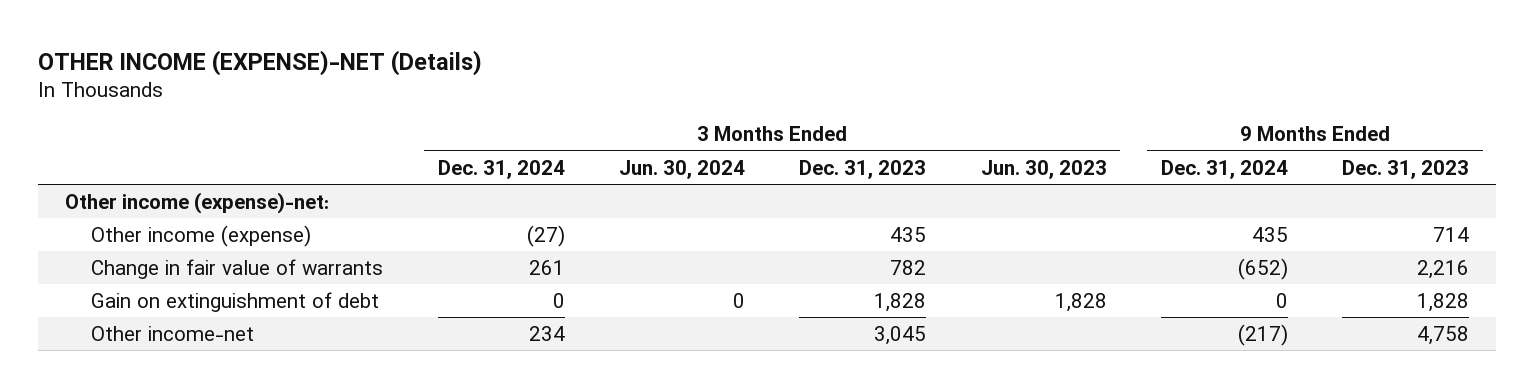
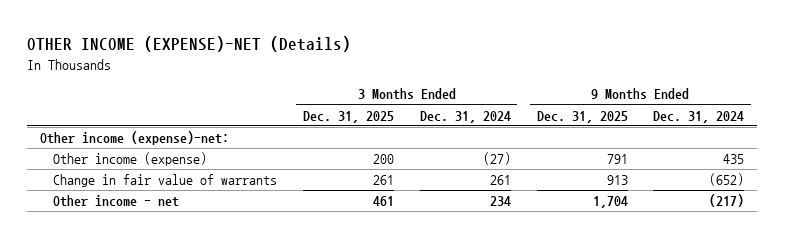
- | 3 Months Ended Dec. 31, 2024 | 3 Months Ended Jun. 30, 2024 | 3 Months Ended Dec. 31, 2023 | 3 Months Ended Jun. 30, 2023 | 9 Months Ended Dec. 31, 2024 | 9 Months Ended Dec. 31, 2023
+ | 3 Months Ended Dec. 31, 2025 | 3 Months Ended Dec. 31, 2024 | 9 Months Ended Dec. 31, 2025 | 9 Months Ended Dec. 31, 2024
- Gain on extinguishment of debt | 0 | 0 | 1,828 | 1,828 | 0 | 1,828
- Other income-net | 234 | | 3,045 | | (217) | 4,758
+ Other income - net | 461 | 234 | 1,704 | (217)

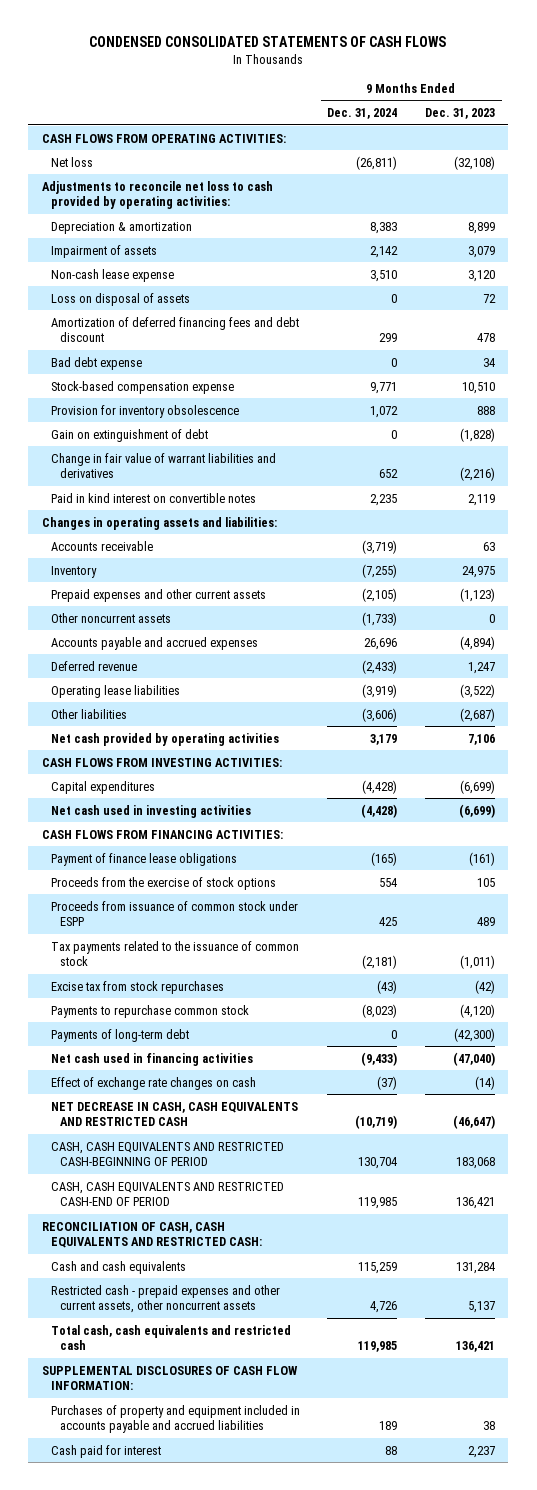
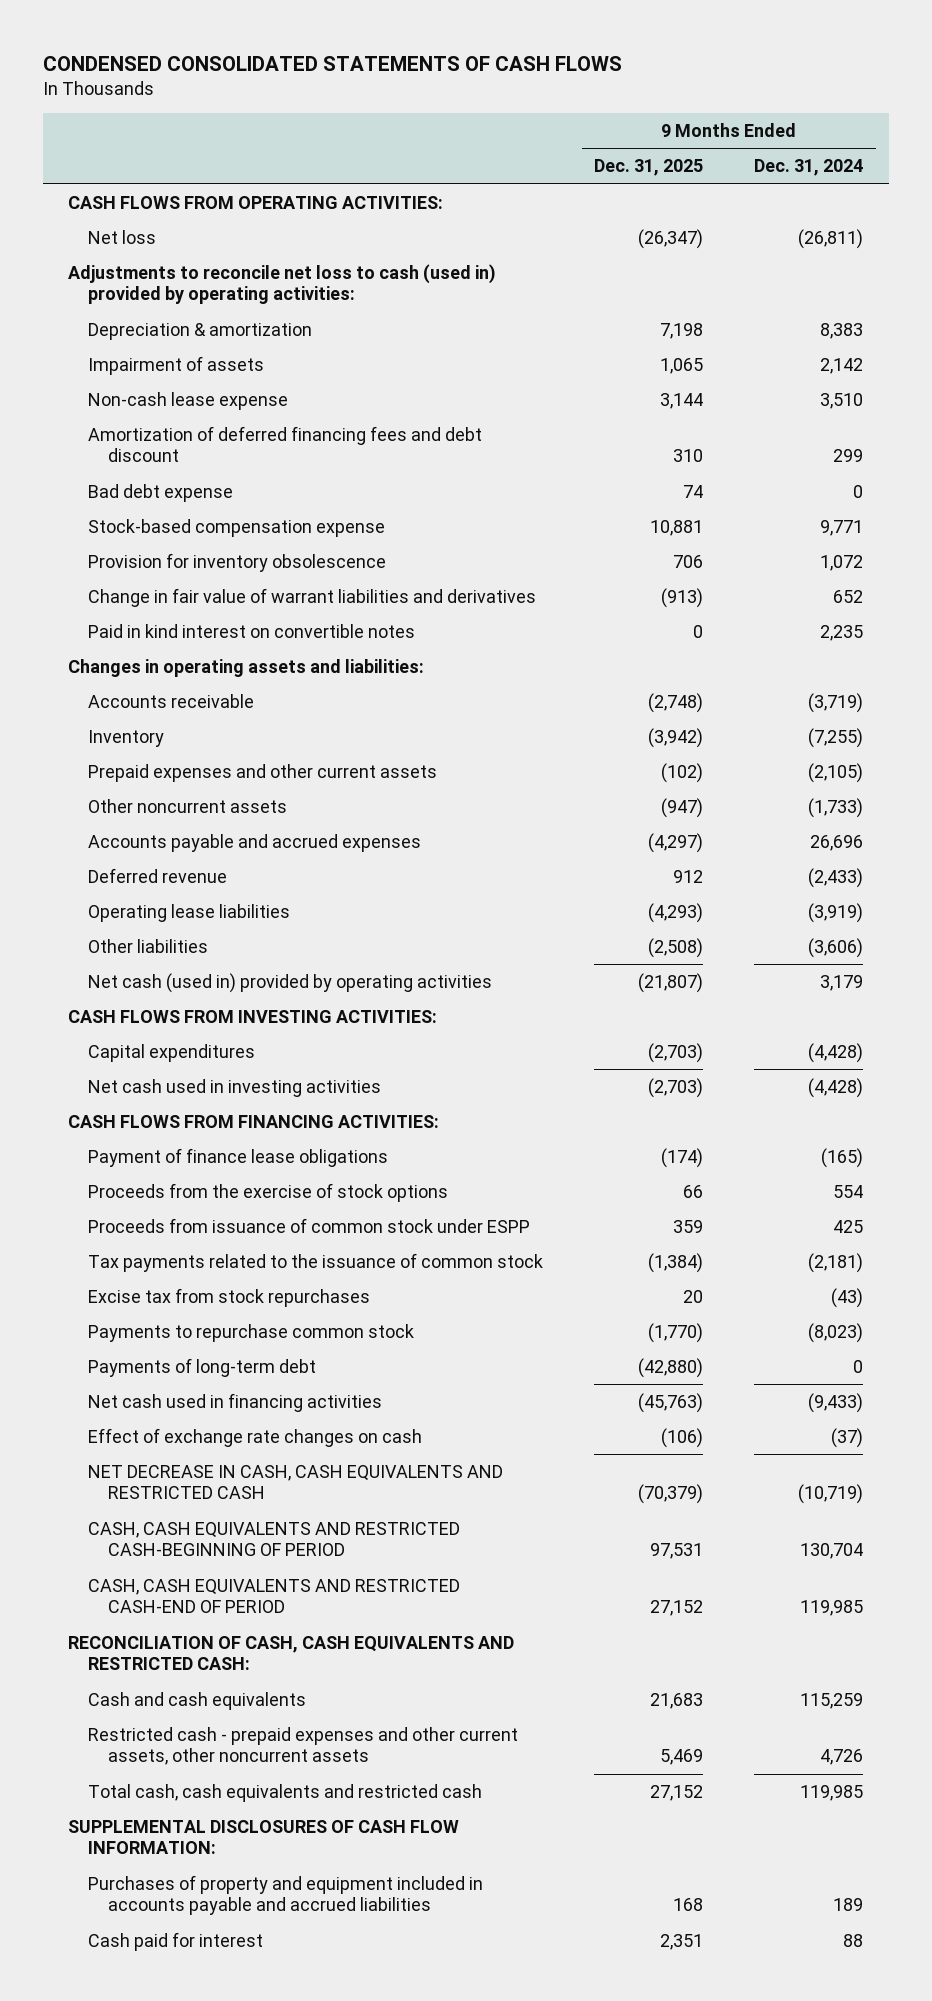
- | 9 Months Ended Dec. 31, 2024 | 9 Months Ended Dec. 31, 2023
+ | 9 Months Ended Dec. 31, 2025 | 9 Months Ended Dec. 31, 2024
- Adjustments to reconcile net loss to cash provided by operating activities:
+ Adjustments to reconcile net loss to cash (used in) provided by operating activities:
- Loss on disposal of assets | 0 | 72
- Gain on extinguishment of debt | 0 | (1,828)
- Net cash provided by operating activities | 3,179 | 7,106
+ Net cash (used in) provided by operating activities | (21,807) | 3,179

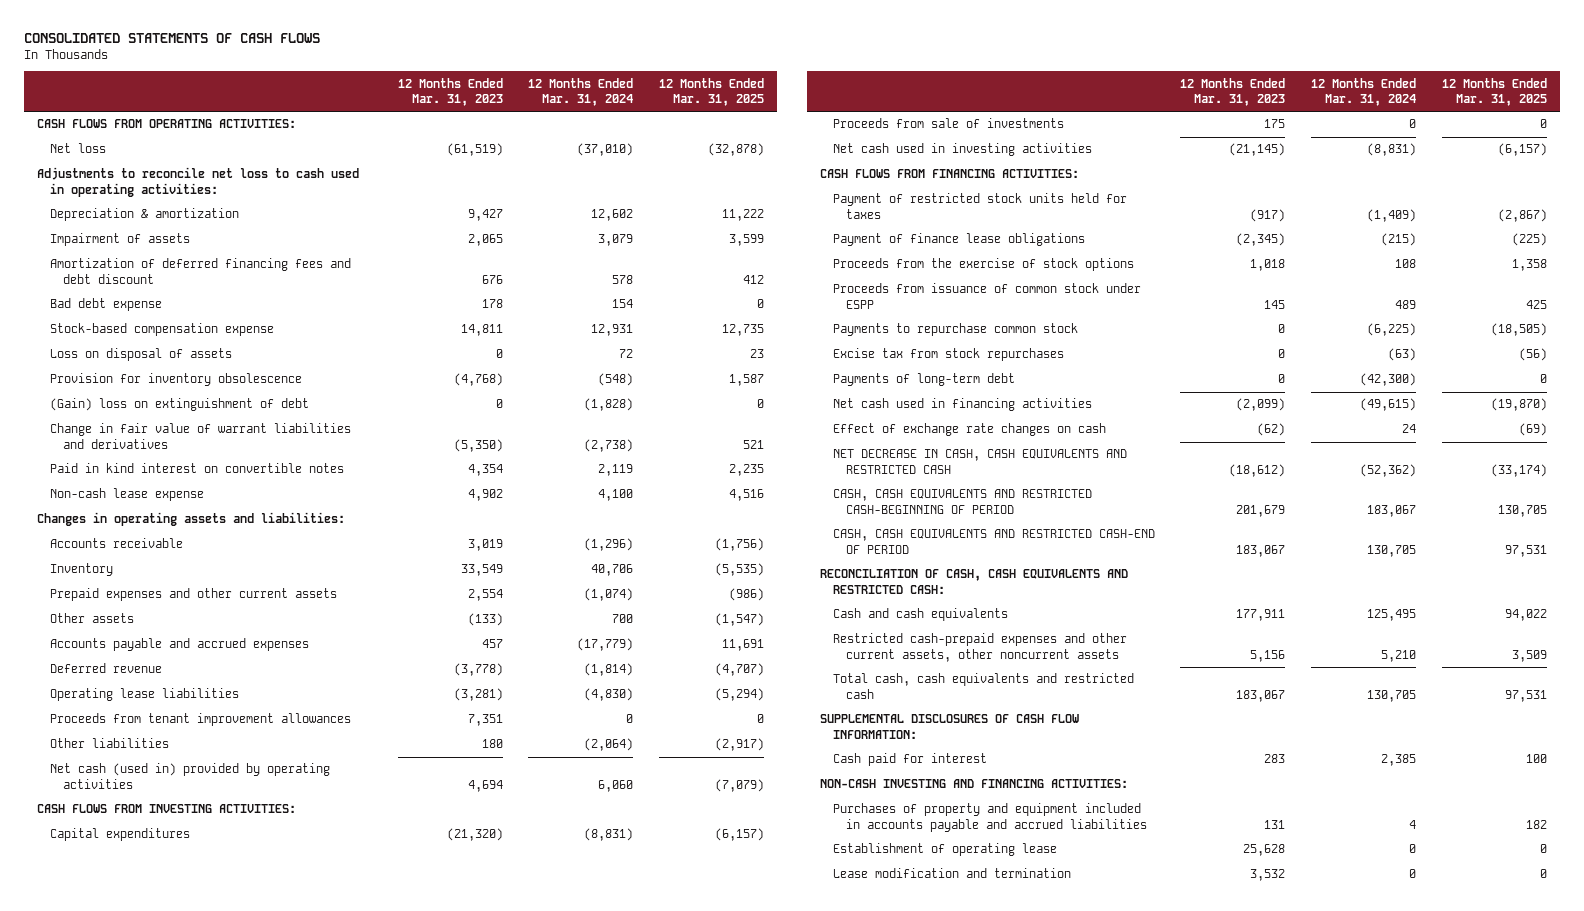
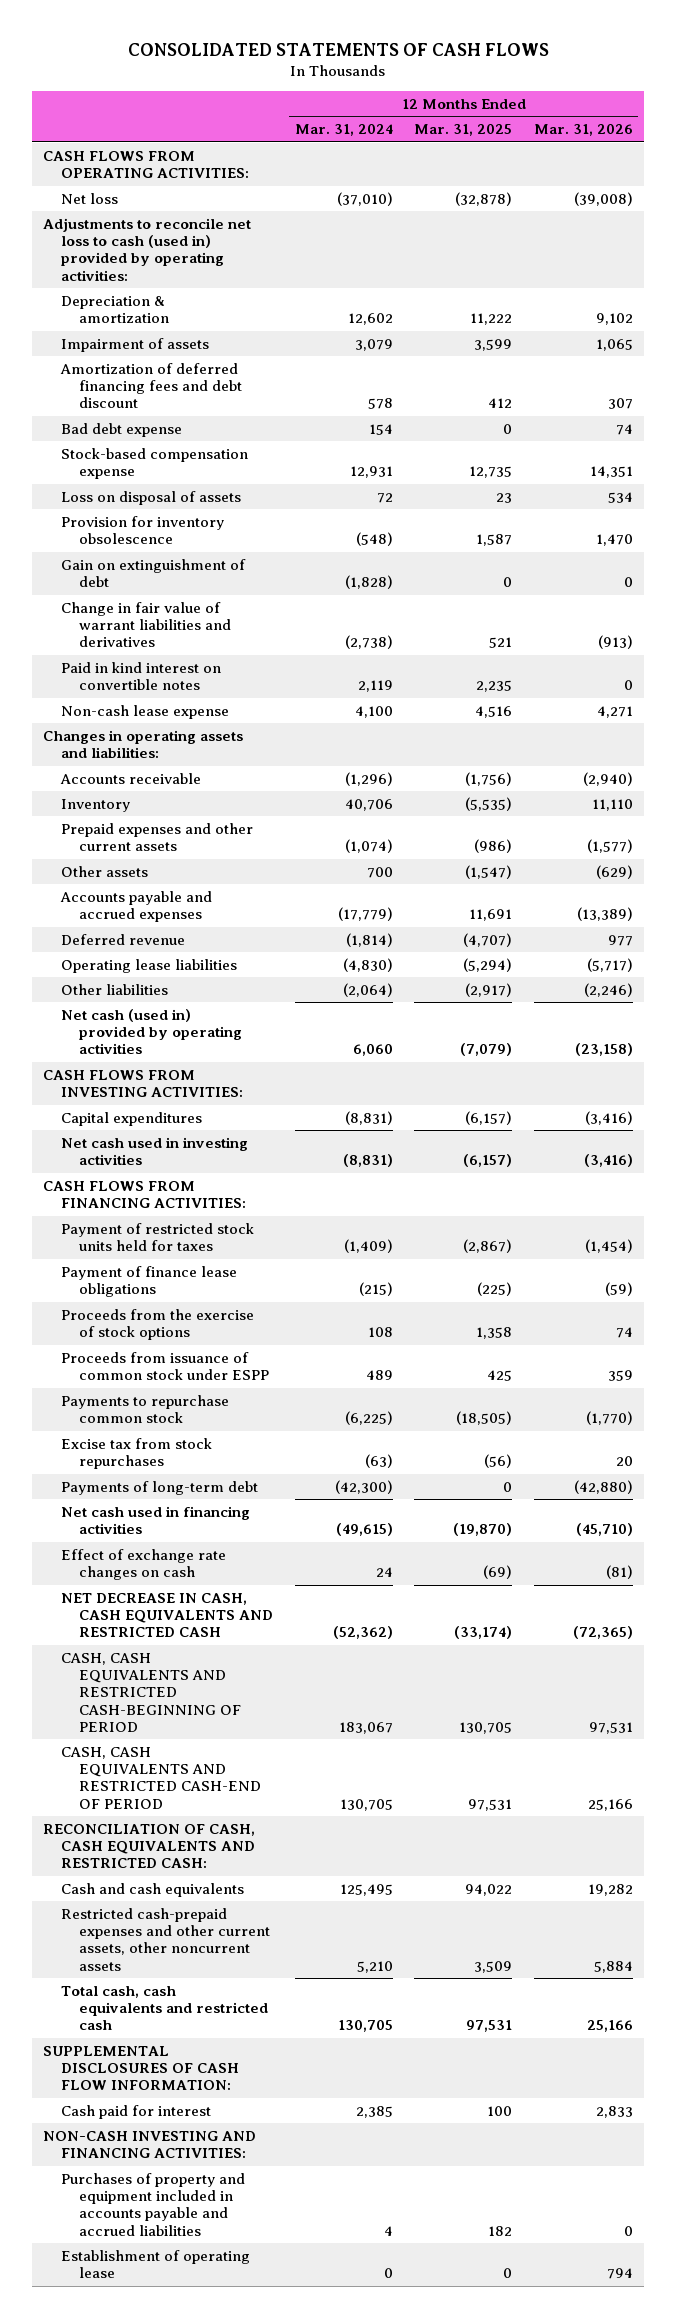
- | 12 Months Ended Mar. 31, 2023 | 12 Months Ended Mar. 31, 2024 | 12 Months Ended Mar. 31, 2025
+ | 12 Months Ended Mar. 31, 2024 | 12 Months Ended Mar. 31, 2025 | 12 Months Ended Mar. 31, 2026
- Adjustments to reconcile net loss to cash used in operating activities:
+ Adjustments to reconcile net loss to cash (used in) provided by operating activities:
- (Gain) loss on extinguishment of debt | 0 | (1,828) | 0
+ Gain on extinguishment of debt | (1,828) | 0 | 0
- Proceeds from tenant improvement allowances | 7,351 | 0 | 0
- Proceeds from sale of investments | 175 | 0 | 0
- Lease modification and termination | 3,532 | 0 | 0

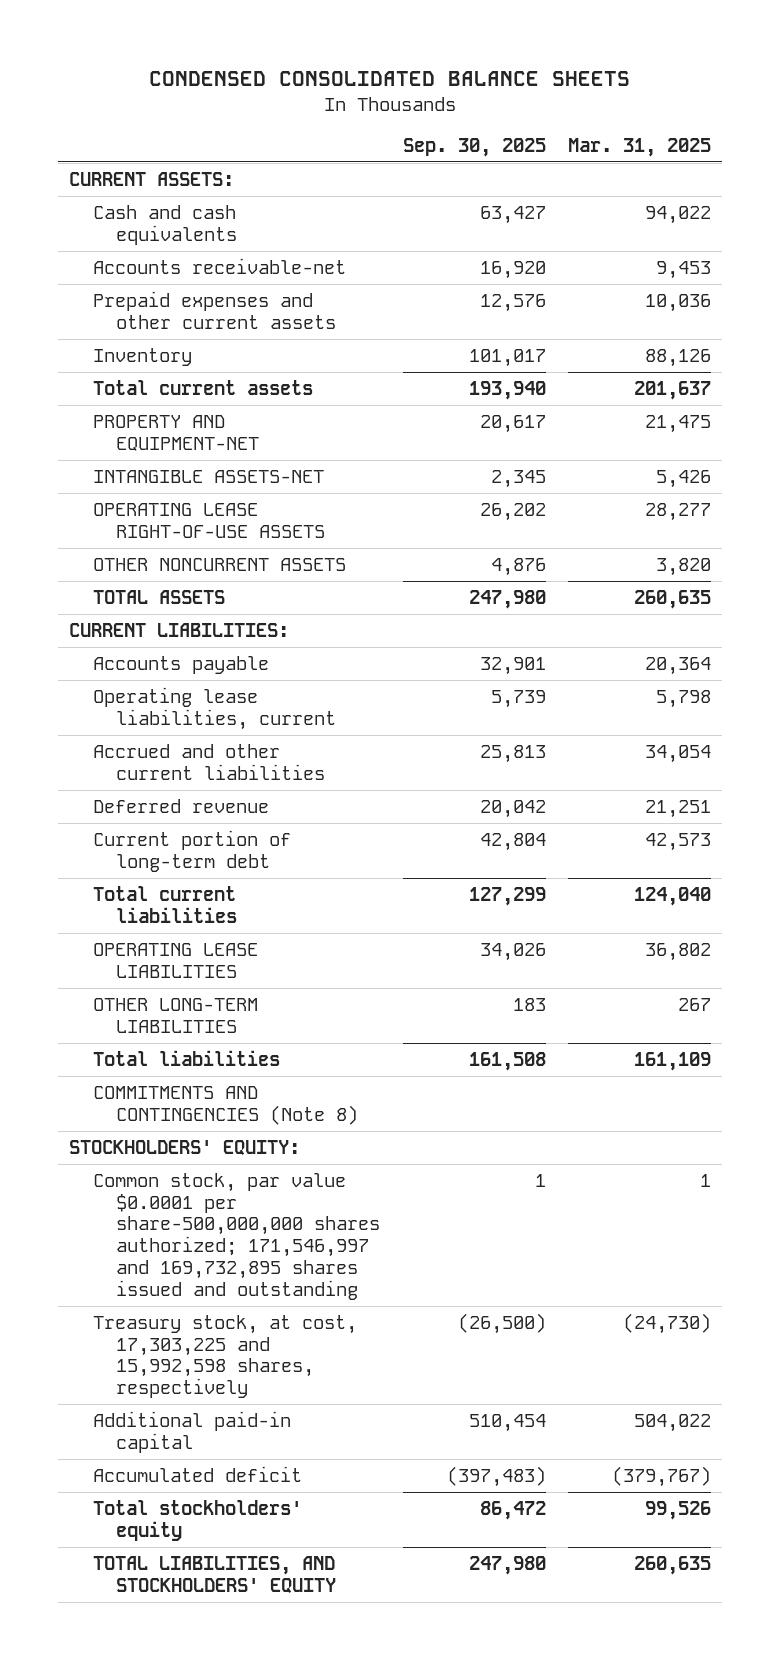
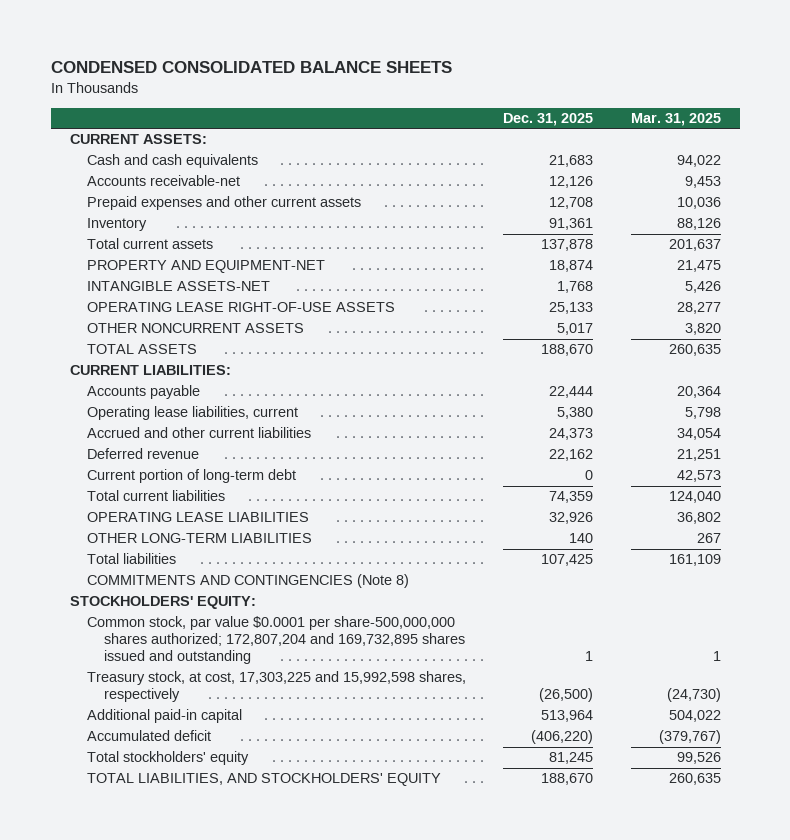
- | Sep. 30, 2025 | Mar. 31, 2025
+ | Dec. 31, 2025 | Mar. 31, 2025
- Common stock, par value $0.0001 per share-500,000,000 shares authorized; 171,546,997 and 169,732,895 shares issued and outstanding | 1 | 1
+ Common stock, par value $0.0001 per share-500,000,000 shares authorized; 172,807,204 and 169,732,895 shares issued and outstanding | 1 | 1

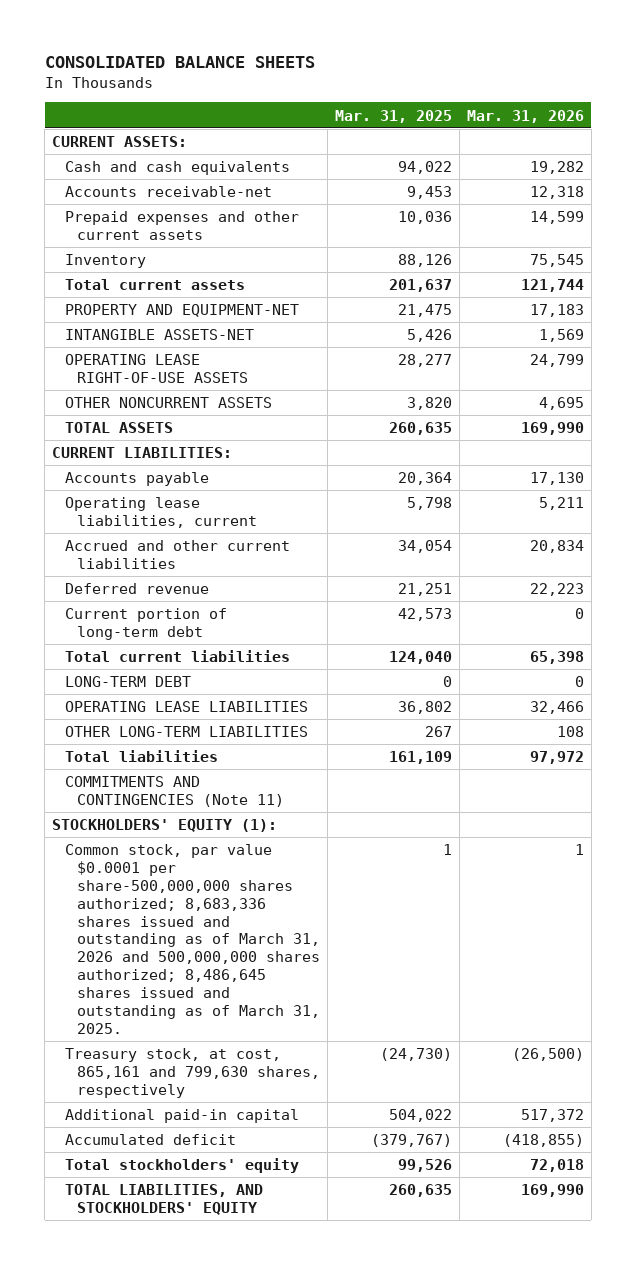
- CONDENSED CONSOLIDATED BALANCE SHEETS
+ CONSOLIDATED BALANCE SHEETS
- | Dec. 31, 2025 | Mar. 31, 2025
+ | Mar. 31, 2025 | Mar. 31, 2026
+ LONG-TERM DEBT | 0 | 0
- COMMITMENTS AND CONTINGENCIES (Note 8)
- STOCKHOLDERS' EQUITY:
- Common stock, par value $0.0001 per share-500,000,000 shares authorized; 172,807,204 and 169,732,895 shares issued and outstanding | 1 | 1
- Treasury stock, at cost, 17,303,225 and 15,992,598 shares, respectively | (26,500) | (24,730)
+ COMMITMENTS AND CONTINGENCIES (Note 11)
+ STOCKHOLDERS' EQUITY (1):
+ Common stock, par value $0.0001 per share-500,000,000 shares authorized; 8,683,336 shares issued and outstanding as of March 31, 2026 and 500,000,000 shares authorized; 8,486,645 shares issued and outstanding as of March 31, 2025. | 1 | 1
+ Treasury stock, at cost, 865,161 and 799,630 shares, respectively | (24,730) | (26,500)

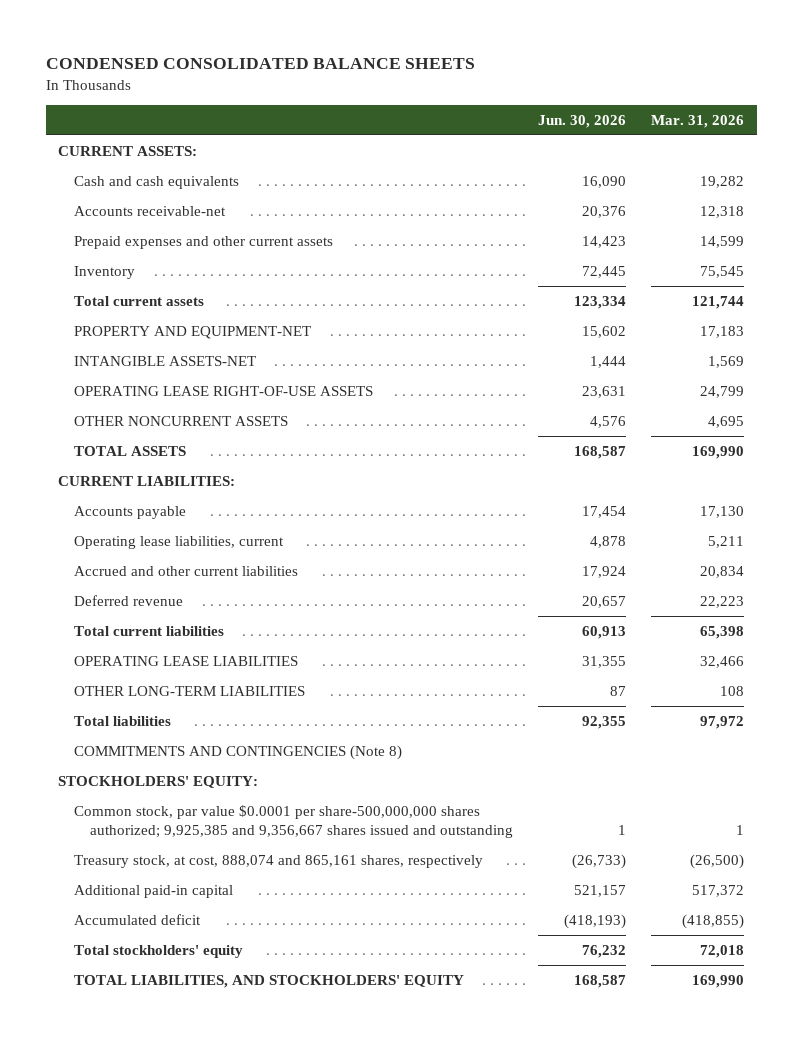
- CONSOLIDATED BALANCE SHEETS
+ CONDENSED CONSOLIDATED BALANCE SHEETS
- | Mar. 31, 2025 | Mar. 31, 2026
+ | Jun. 30, 2026 | Mar. 31, 2026
- Current portion of long-term debt | 42,573 | 0
- LONG-TERM DEBT | 0 | 0
- COMMITMENTS AND CONTINGENCIES (Note 11)
- STOCKHOLDERS' EQUITY (1):
- Common stock, par value $0.0001 per share-500,000,000 shares authorized; 8,683,336 shares issued and outstanding as of March 31, 2026 and 500,000,000 shares authorized; 8,486,645 shares issued and outstanding as of March 31, 2025. | 1 | 1
- Treasury stock, at cost, 865,161 and 799,630 shares, respectively | (24,730) | (26,500)
+ COMMITMENTS AND CONTINGENCIES (Note 8)
+ STOCKHOLDERS' EQUITY:
+ Common stock, par value $0.0001 per share-500,000,000 shares authorized; 9,925,385 and 9,356,667 shares issued and outstanding | 1 | 1
+ Treasury stock, at cost, 888,074 and 865,161 shares, respectively | (26,733) | (26,500)

